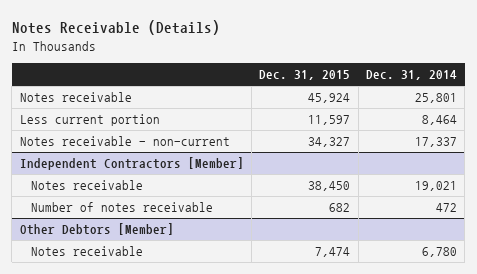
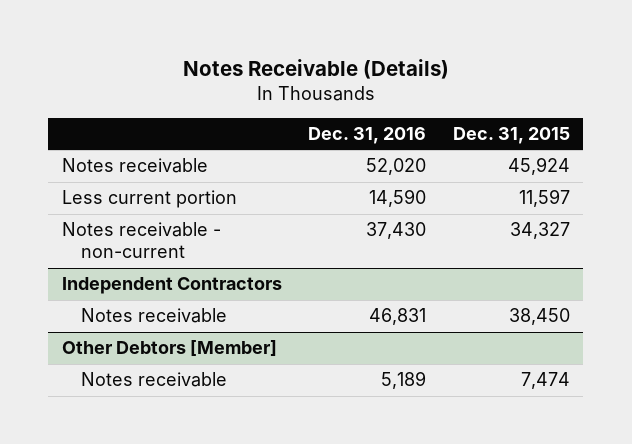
- | Dec. 31, 2015 | Dec. 31, 2014
+ | Dec. 31, 2016 | Dec. 31, 2015
- Independent Contractors [Member]
+ Independent Contractors
- Number of notes receivable | 682 | 472

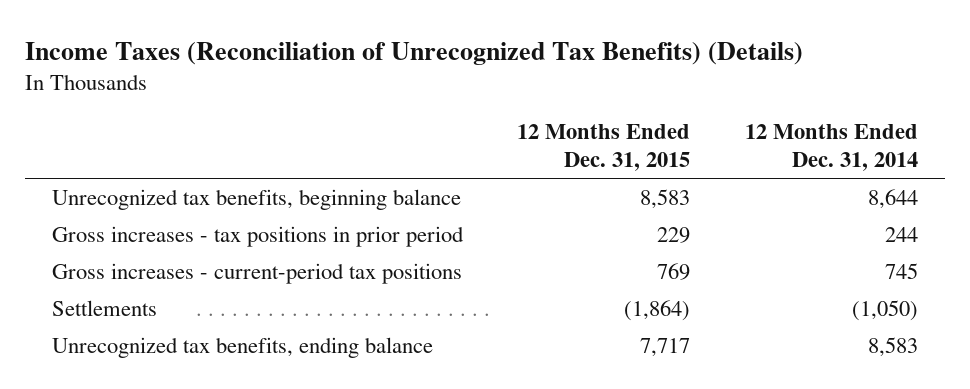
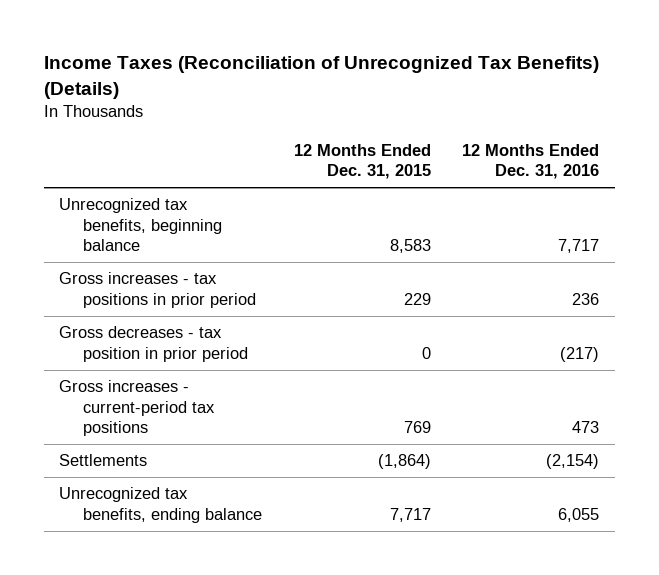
- | 12 Months Ended Dec. 31, 2015 | 12 Months Ended Dec. 31, 2014
+ | 12 Months Ended Dec. 31, 2015 | 12 Months Ended Dec. 31, 2016
+ Gross decreases - tax position in prior period | 0 | (217)

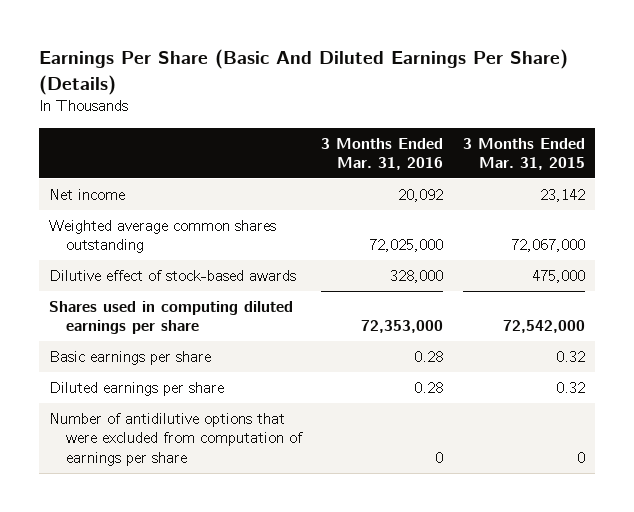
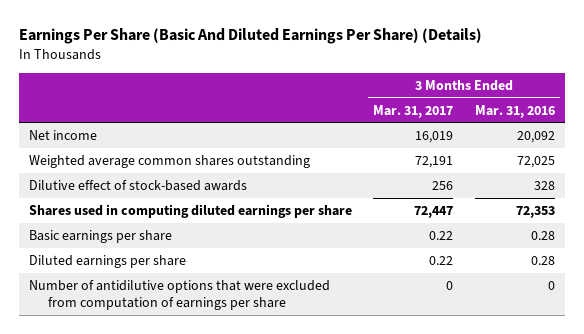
- | 3 Months Ended Mar. 31, 2016 | 3 Months Ended Mar. 31, 2015
+ | 3 Months Ended Mar. 31, 2017 | 3 Months Ended Mar. 31, 2016
- Weighted average common shares outstanding | 72,025,000 | 72,067,000
- Dilutive effect of stock-based awards | 328,000 | 475,000
- Shares used in computing diluted earnings per share | 72,353,000 | 72,542,000
+ Weighted average common shares outstanding | 72,191 | 72,025
+ Dilutive effect of stock-based awards | 256 | 328
+ Shares used in computing diluted earnings per share | 72,447 | 72,353

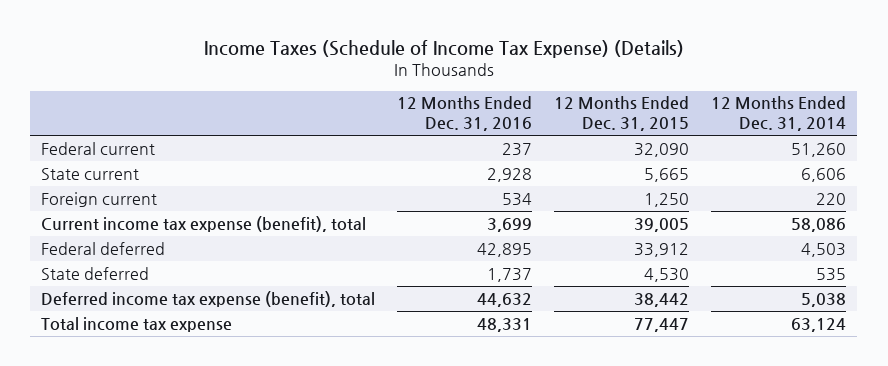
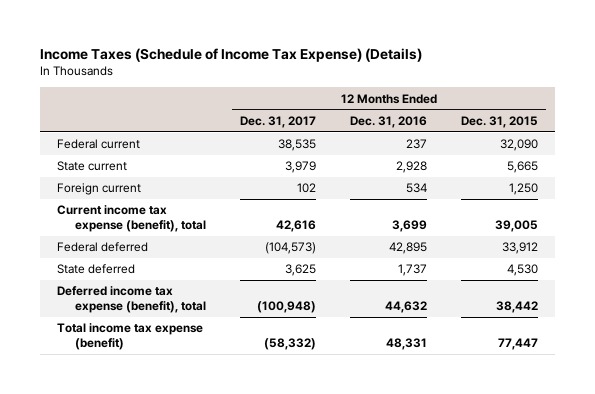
- | 12 Months Ended Dec. 31, 2016 | 12 Months Ended Dec. 31, 2015 | 12 Months Ended Dec. 31, 2014
+ | 12 Months Ended Dec. 31, 2017 | 12 Months Ended Dec. 31, 2016 | 12 Months Ended Dec. 31, 2015
- Total income tax expense | 48,331 | 77,447 | 63,124
+ Total income tax expense (benefit) | (58,332) | 48,331 | 77,447

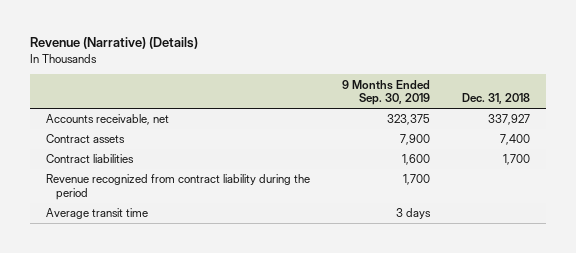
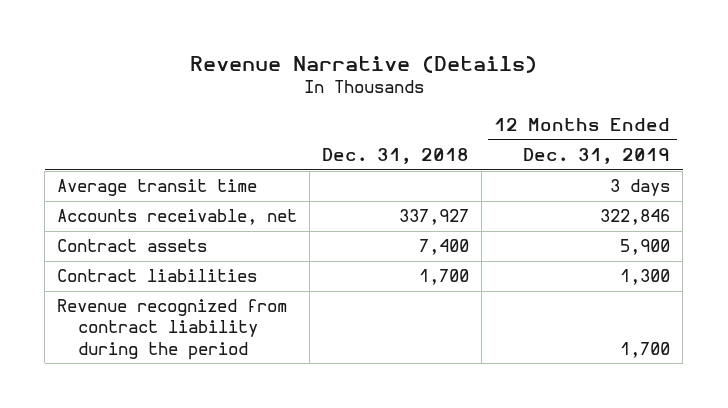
- Revenue (Narrative) (Details)
+ Revenue Narrative (Details)
- | 9 Months Ended Sep. 30, 2019 | Dec. 31, 2018
+ | Dec. 31, 2018 | 12 Months Ended Dec. 31, 2019
moved up: Average transit time | | 3 days

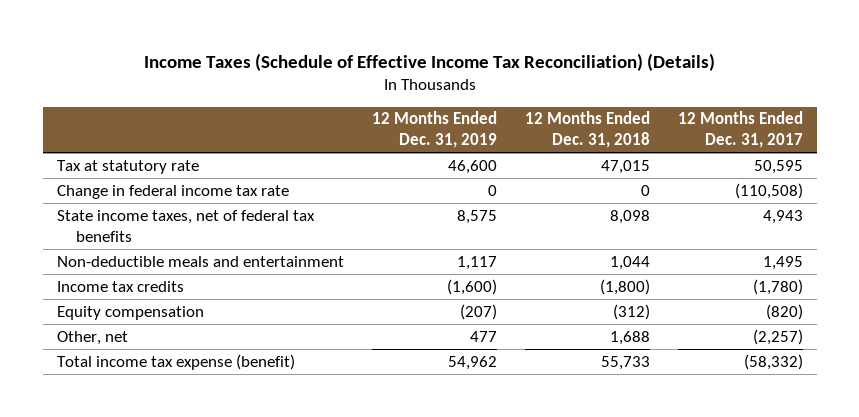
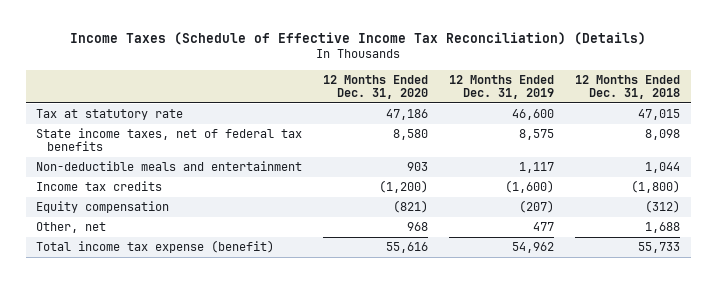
- | 12 Months Ended Dec. 31, 2019 | 12 Months Ended Dec. 31, 2018 | 12 Months Ended Dec. 31, 2017
+ | 12 Months Ended Dec. 31, 2020 | 12 Months Ended Dec. 31, 2019 | 12 Months Ended Dec. 31, 2018
- Change in federal income tax rate | 0 | 0 | (110,508)

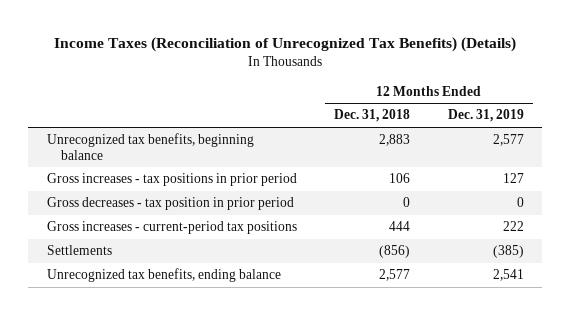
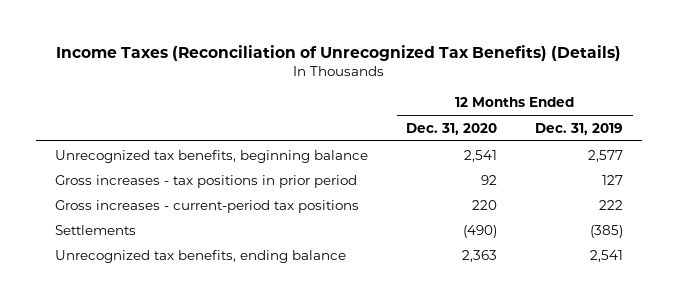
- | 12 Months Ended Dec. 31, 2018 | 12 Months Ended Dec. 31, 2019
+ | 12 Months Ended Dec. 31, 2020 | 12 Months Ended Dec. 31, 2019
- Gross decreases - tax position in prior period | 0 | 0

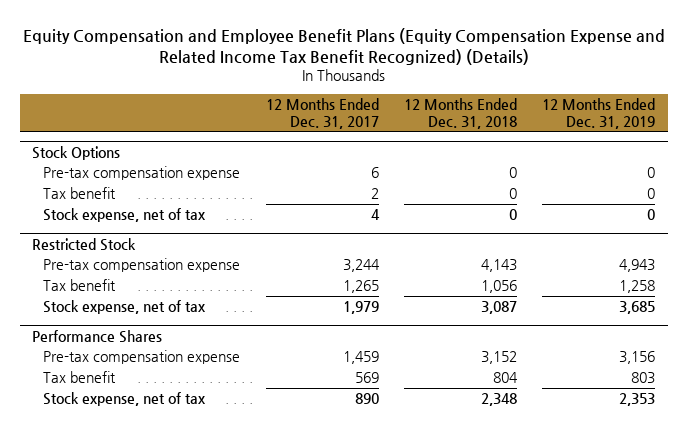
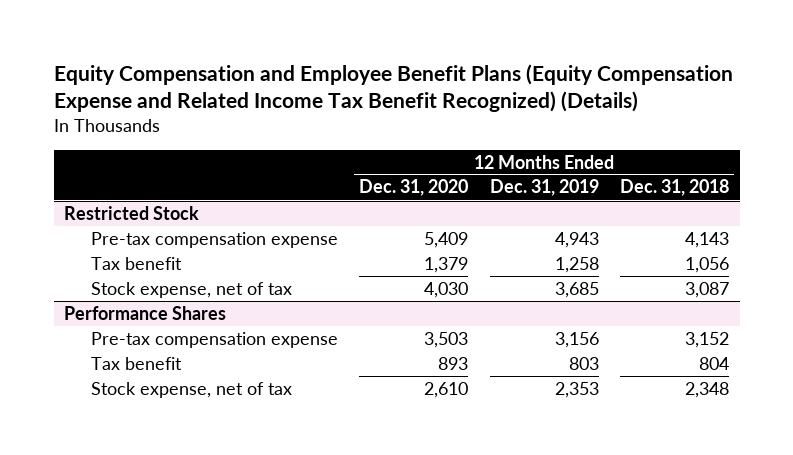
- | 12 Months Ended Dec. 31, 2017 | 12 Months Ended Dec. 31, 2018 | 12 Months Ended Dec. 31, 2019
+ | 12 Months Ended Dec. 31, 2020 | 12 Months Ended Dec. 31, 2019 | 12 Months Ended Dec. 31, 2018
- Stock Options
- Pre-tax compensation expense | 6 | 0 | 0
- Tax benefit | 2 | 0 | 0
- Stock expense, net of tax | 4 | 0 | 0

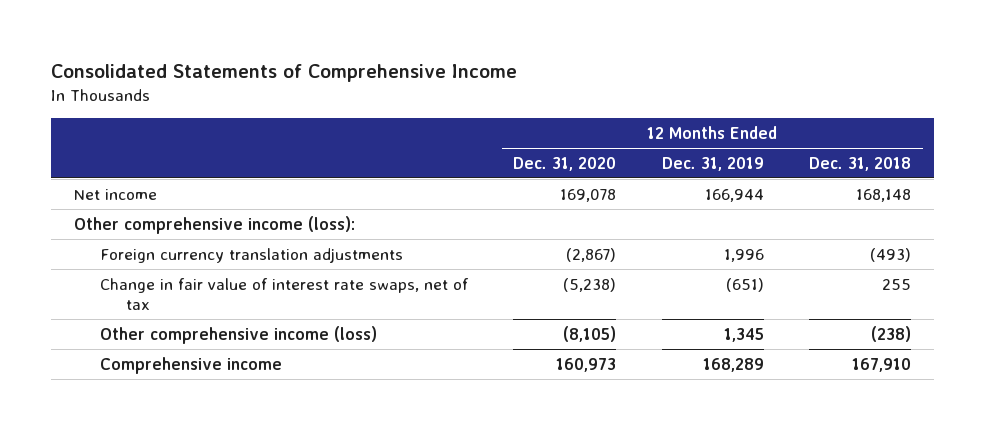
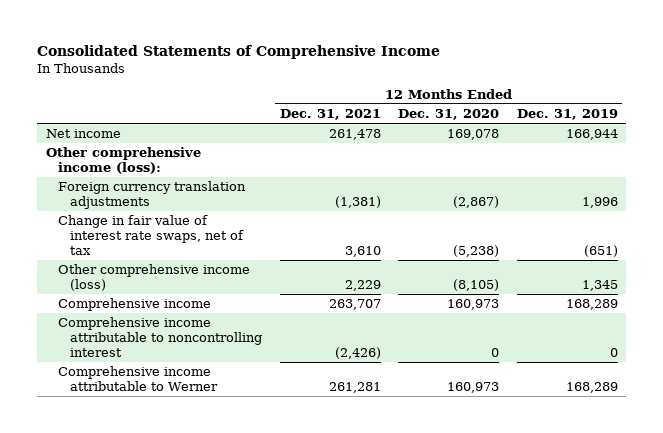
- | 12 Months Ended Dec. 31, 2020 | 12 Months Ended Dec. 31, 2019 | 12 Months Ended Dec. 31, 2018
+ | 12 Months Ended Dec. 31, 2021 | 12 Months Ended Dec. 31, 2020 | 12 Months Ended Dec. 31, 2019
+ Comprehensive income attributable to noncontrolling interest | (2,426) | 0 | 0
+ Comprehensive income attributable to Werner | 261,281 | 160,973 | 168,289

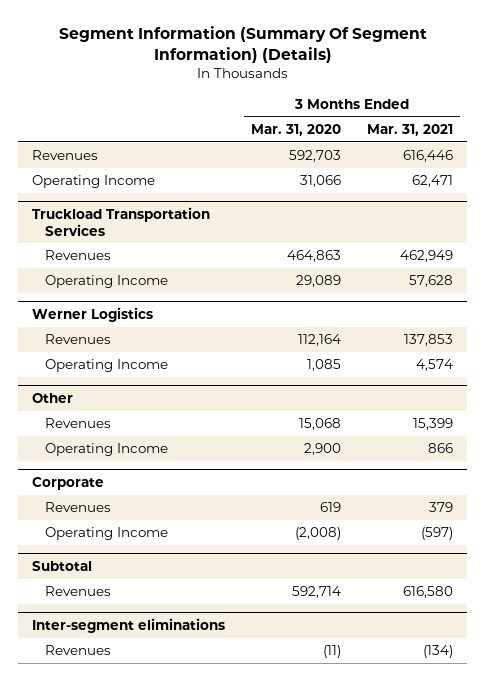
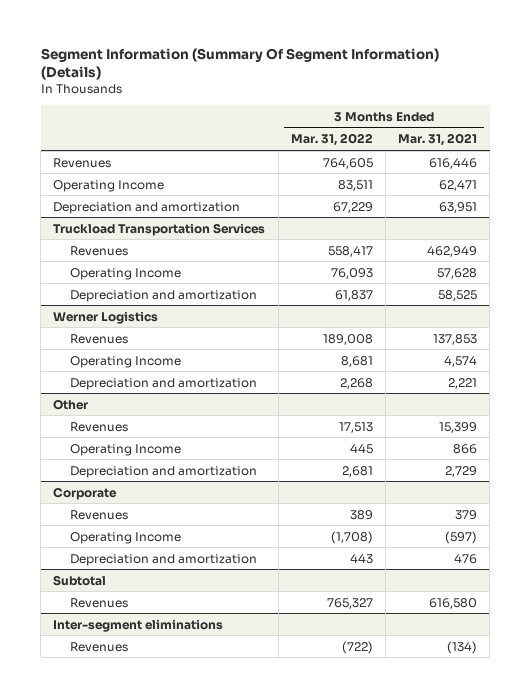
- | 3 Months Ended Mar. 31, 2020 | 3 Months Ended Mar. 31, 2021
+ | 3 Months Ended Mar. 31, 2022 | 3 Months Ended Mar. 31, 2021
+ Depreciation and amortization | 67,229 | 63,951
@ Truckload Transportation Services
+ Depreciation and amortization | 61,837 | 58,525
@ Werner Logistics
+ Depreciation and amortization | 2,268 | 2,221
@ Other
+ Depreciation and amortization | 2,681 | 2,729
@ Corporate
+ Depreciation and amortization | 443 | 476

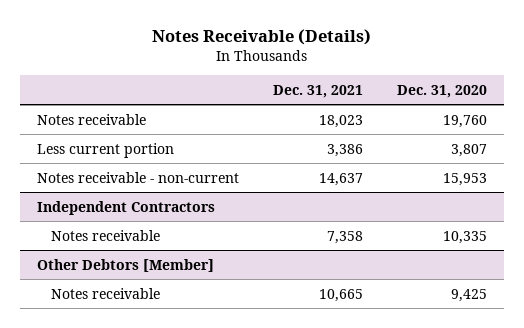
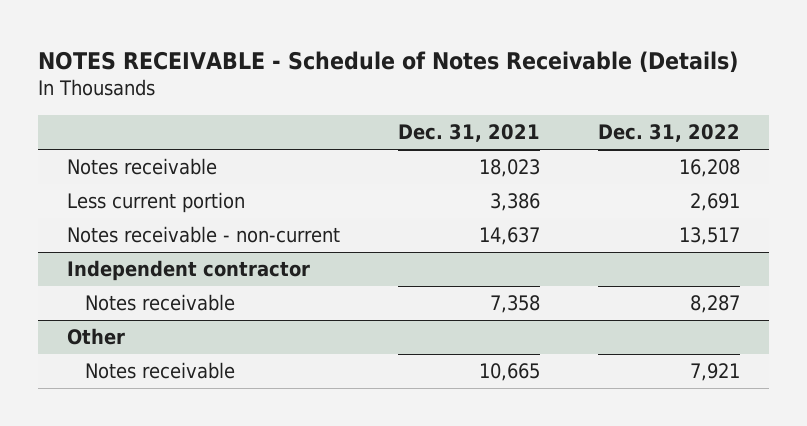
- Notes Receivable (Details)
+ NOTES RECEIVABLE - Schedule of Notes Receivable (Details)
- | Dec. 31, 2021 | Dec. 31, 2020
+ | Dec. 31, 2021 | Dec. 31, 2022
- Independent Contractors
+ Independent contractor
- Other Debtors [Member]
+ Other

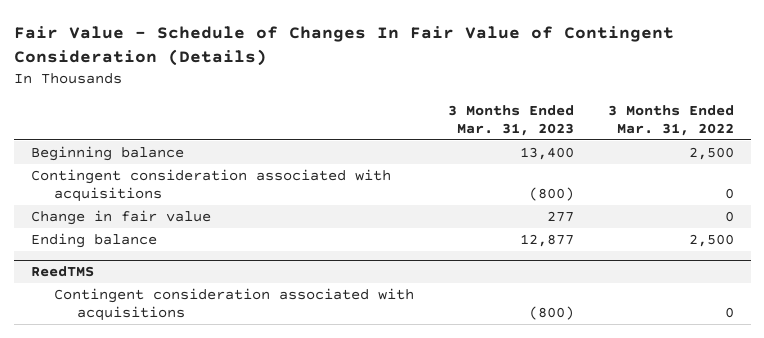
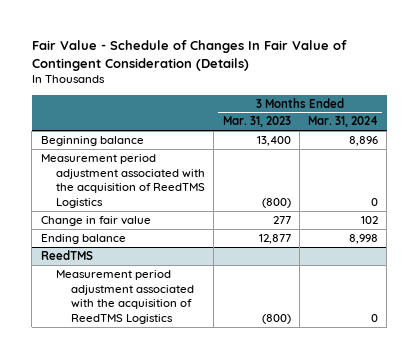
- | 3 Months Ended Mar. 31, 2023 | 3 Months Ended Mar. 31, 2022
+ | 3 Months Ended Mar. 31, 2023 | 3 Months Ended Mar. 31, 2024
- Contingent consideration associated with acquisitions | (800) | 0
+ Measurement period adjustment associated with the acquisition of ReedTMS Logistics | (800) | 0
@ ReedTMS
- Contingent consideration associated with acquisitions | (800) | 0
+ Measurement period adjustment associated with the acquisition of ReedTMS Logistics | (800) | 0

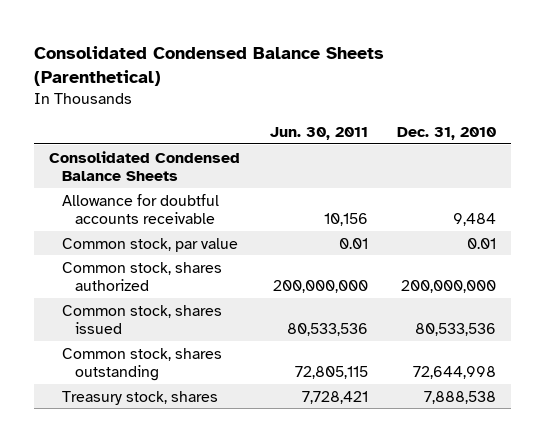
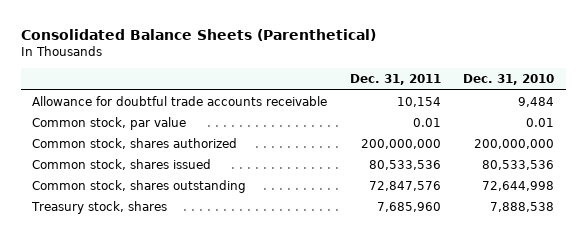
- Consolidated Condensed Balance Sheets (Parenthetical)
+ Consolidated Balance Sheets (Parenthetical)
- | Jun. 30, 2011 | Dec. 31, 2010
+ | Dec. 31, 2011 | Dec. 31, 2010
- Consolidated Condensed Balance Sheets
- Allowance for doubtful accounts receivable | 10,156 | 9,484
+ Allowance for doubtful trade accounts receivable | 10,154 | 9,484

